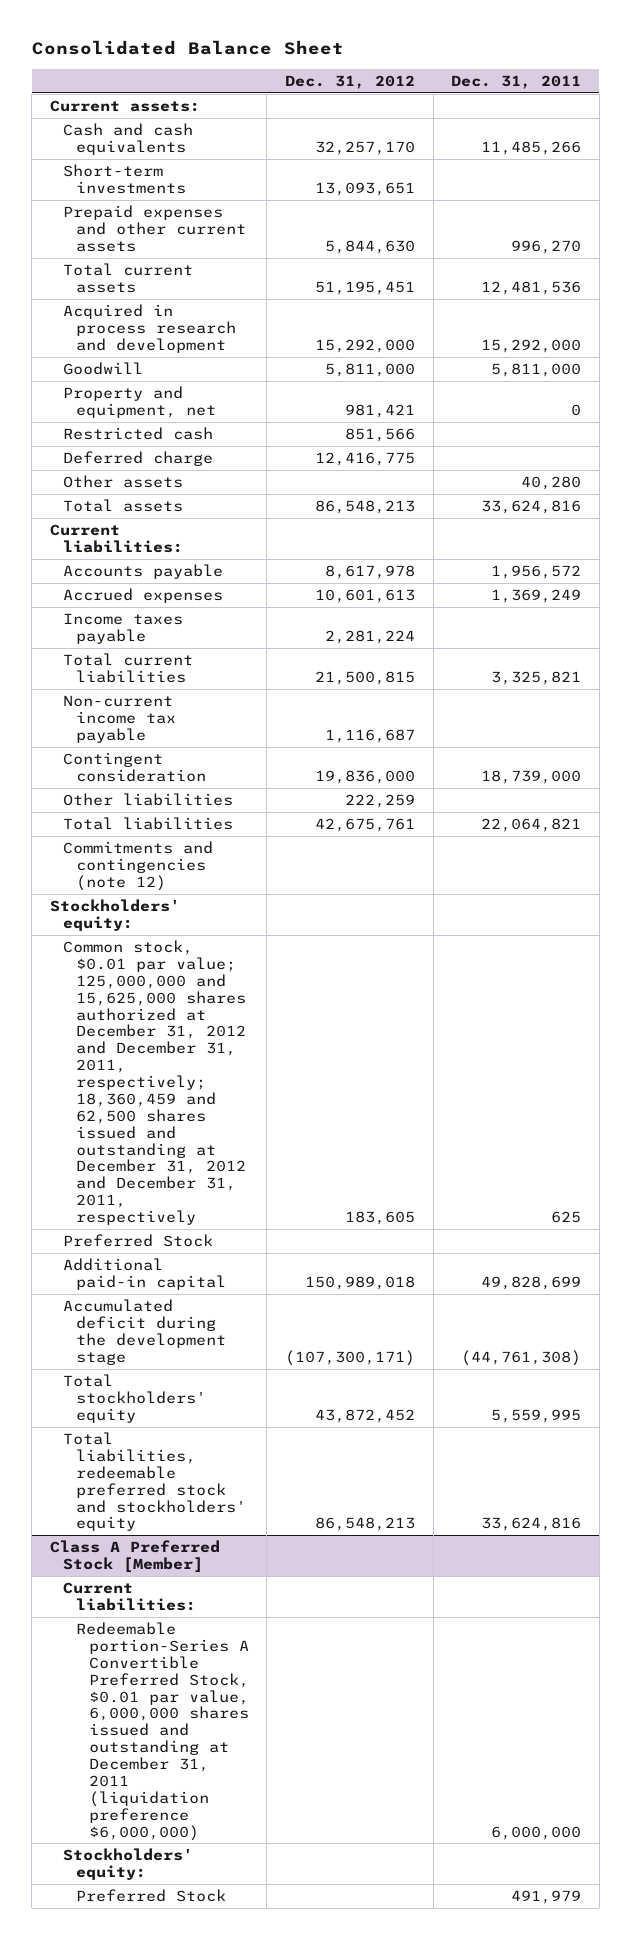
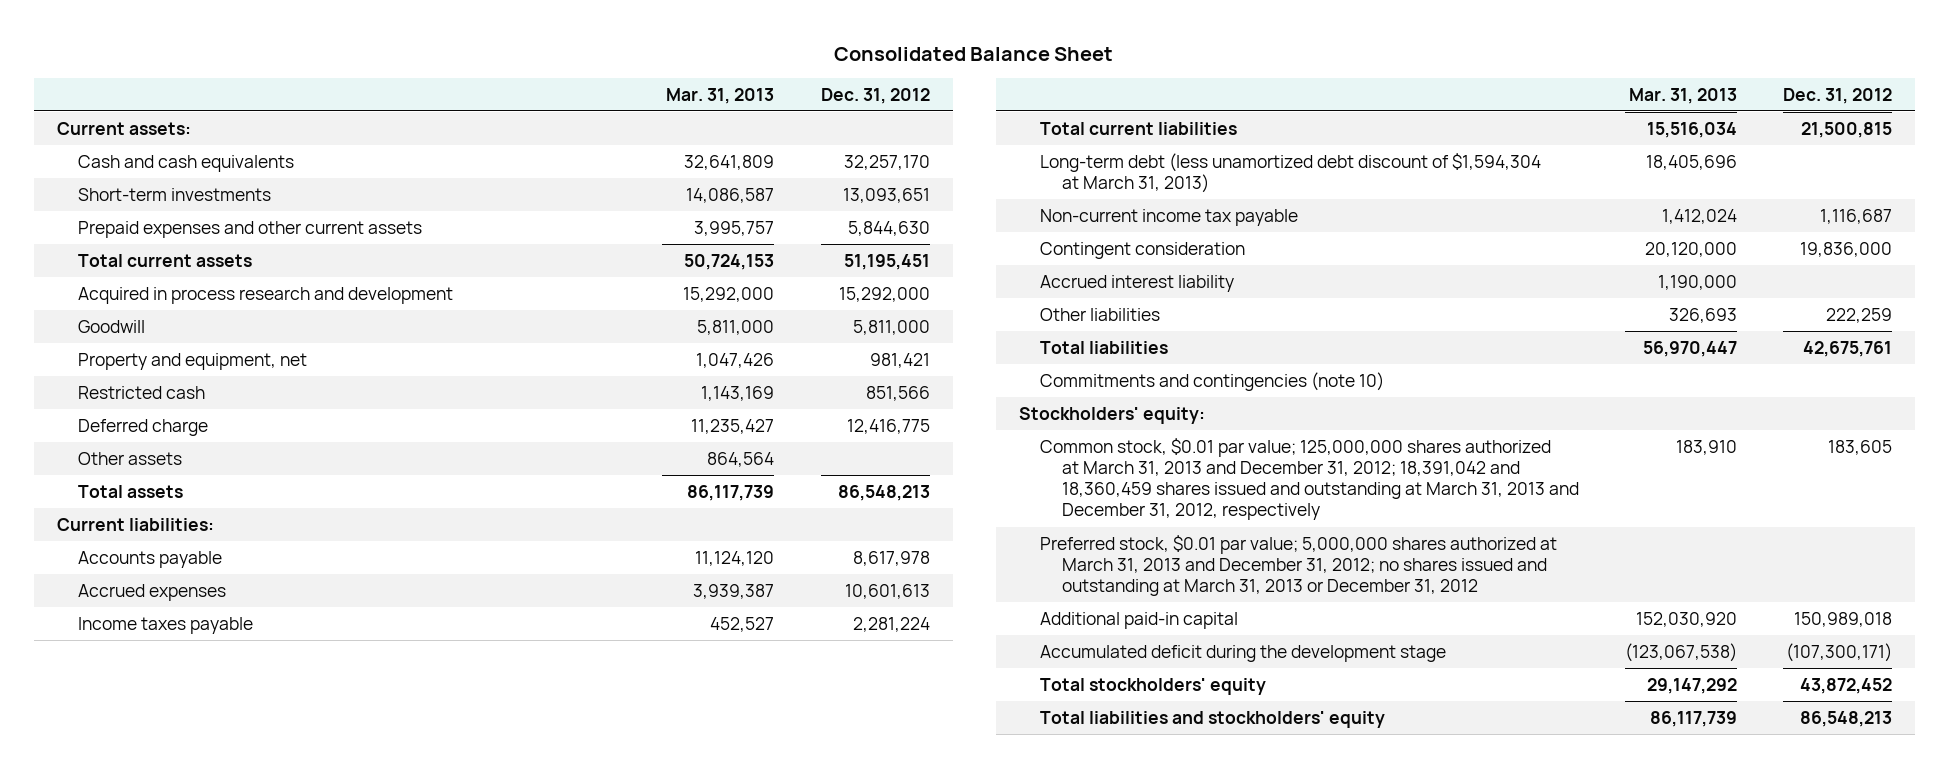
- | Dec. 31, 2012 | Dec. 31, 2011
+ | Mar. 31, 2013 | Dec. 31, 2012
+ Long-term debt (less unamortized debt discount of $1,594,304 at March 31, 2013) | 18,405,696 |
+ Accrued interest liability | 1,190,000 |
- Commitments and contingencies (note 12)
+ Commitments and contingencies (note 10)
- Common stock, $0.01 par value; 125,000,000 and 15,625,000 shares authorized at December 31, 2012 and December 31, 2011, respectively; 18,360,459 and 62,500 shares issued and outstanding at December 31, 2012 and December 31, 2011, respectively | 183,605 | 625
- Preferred Stock
+ Common stock, $0.01 par value; 125,000,000 shares authorized at March 31, 2013 and December 31, 2012; 18,391,042 and 18,360,459 shares issued and outstanding at March 31, 2013 and December 31, 2012, respectively | 183,910 | 183,605
+ Preferred stock, $0.01 par value; 5,000,000 shares authorized at March 31, 2013 and December 31, 2012; no shares issued and outstanding at March 31, 2013 or December 31, 2012
- Total liabilities, redeemable preferred stock and stockholders' equity | 86,548,213 | 33,624,816
- Class A Preferred Stock [Member]
- Current liabilities:
- Redeemable portion-Series A Convertible Preferred Stock, $0.01 par value, 6,000,000 shares issued and outstanding at December 31, 2011 (liquidation preference $6,000,000) | | 6,000,000
- Stockholders' equity:
- Preferred Stock | | 491,979
+ Total liabilities and stockholders' equity | 86,117,739 | 86,548,213

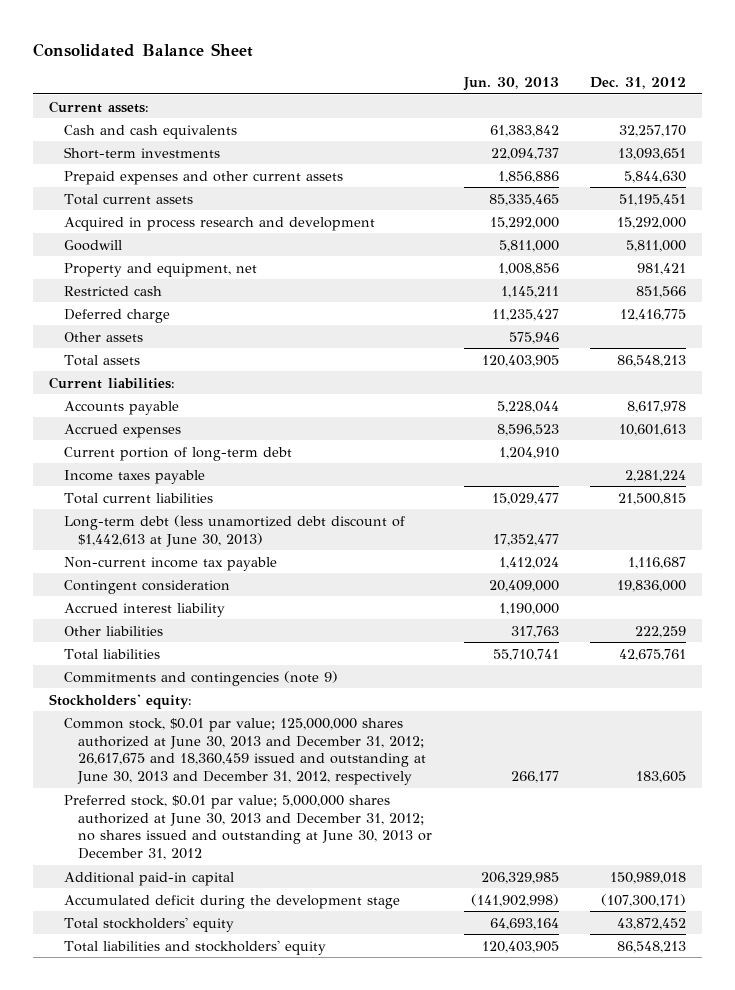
- | Mar. 31, 2013 | Dec. 31, 2012
+ | Jun. 30, 2013 | Dec. 31, 2012
+ Current portion of long-term debt | 1,204,910 |
- Long-term debt (less unamortized debt discount of $1,594,304 at March 31, 2013) | 18,405,696 |
+ Long-term debt (less unamortized debt discount of $1,442,613 at June 30, 2013) | 17,352,477 |
- Commitments and contingencies (note 10)
+ Commitments and contingencies (note 9)
- Common stock, $0.01 par value; 125,000,000 shares authorized at March 31, 2013 and December 31, 2012; 18,391,042 and 18,360,459 shares issued and outstanding at March 31, 2013 and December 31, 2012, respectively | 183,910 | 183,605
- Preferred stock, $0.01 par value; 5,000,000 shares authorized at March 31, 2013 and December 31, 2012; no shares issued and outstanding at March 31, 2013 or December 31, 2012
+ Common stock, $0.01 par value; 125,000,000 shares authorized at June 30, 2013 and December 31, 2012; 26,617,675 and 18,360,459 issued and outstanding at June 30, 2013 and December 31, 2012, respectively | 266,177 | 183,605
+ Preferred stock, $0.01 par value; 5,000,000 shares authorized at June 30, 2013 and December 31, 2012; no shares issued and outstanding at June 30, 2013 or December 31, 2012

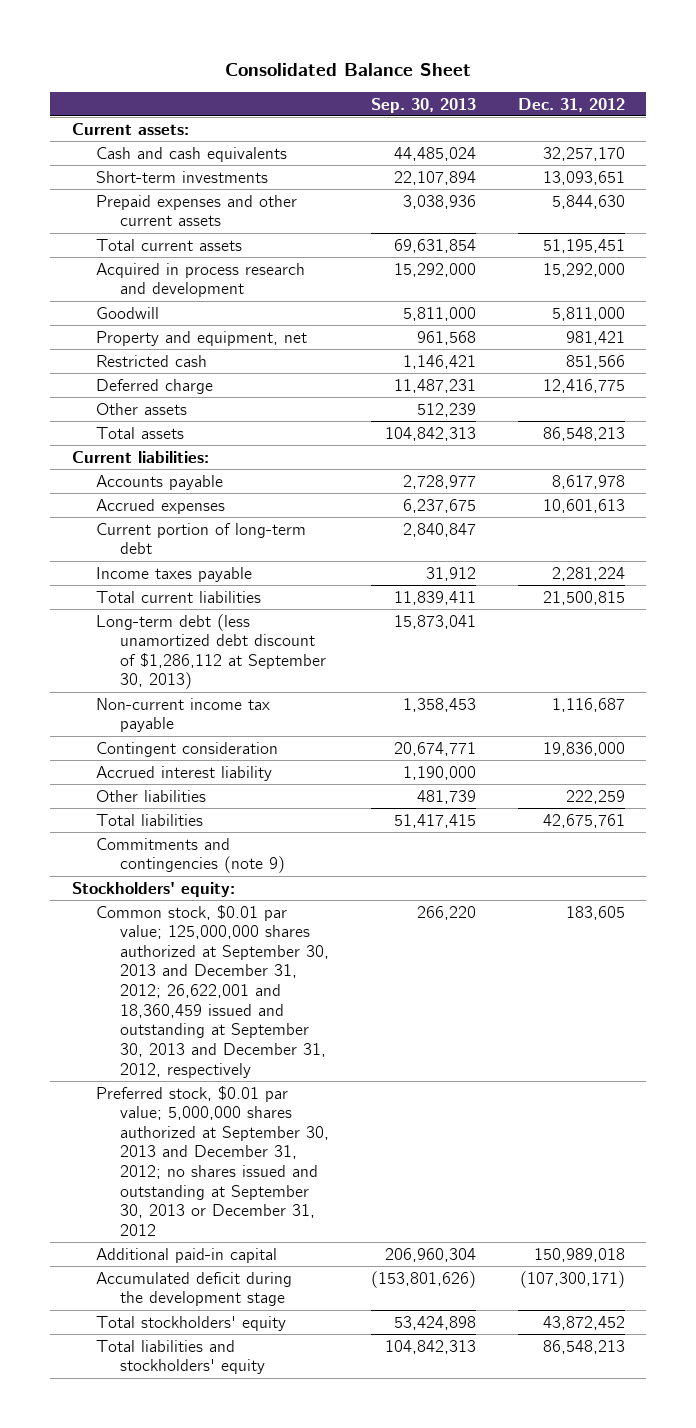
- | Jun. 30, 2013 | Dec. 31, 2012
+ | Sep. 30, 2013 | Dec. 31, 2012
- Long-term debt (less unamortized debt discount of $1,442,613 at June 30, 2013) | 17,352,477 |
+ Long-term debt (less unamortized debt discount of $1,286,112 at September 30, 2013) | 15,873,041 |
- Common stock, $0.01 par value; 125,000,000 shares authorized at June 30, 2013 and December 31, 2012; 26,617,675 and 18,360,459 issued and outstanding at June 30, 2013 and December 31, 2012, respectively | 266,177 | 183,605
- Preferred stock, $0.01 par value; 5,000,000 shares authorized at June 30, 2013 and December 31, 2012; no shares issued and outstanding at June 30, 2013 or December 31, 2012
+ Common stock, $0.01 par value; 125,000,000 shares authorized at September 30, 2013 and December 31, 2012; 26,622,001 and 18,360,459 issued and outstanding at September 30, 2013 and December 31, 2012, respectively | 266,220 | 183,605
+ Preferred stock, $0.01 par value; 5,000,000 shares authorized at September 30, 2013 and December 31, 2012; no shares issued and outstanding at September 30, 2013 or December 31, 2012

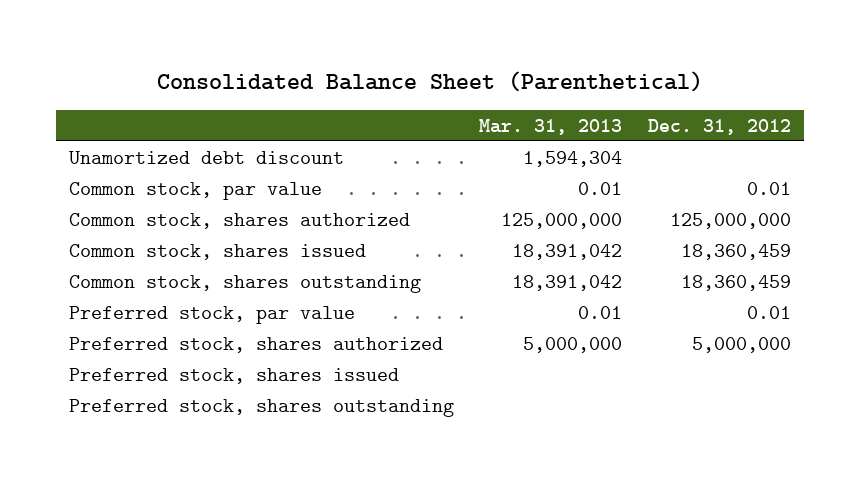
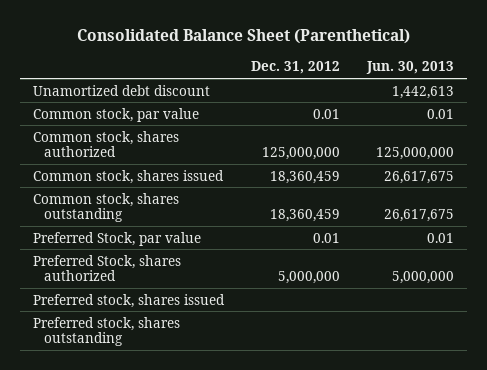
- | Mar. 31, 2013 | Dec. 31, 2012
+ | Dec. 31, 2012 | Jun. 30, 2013
- Preferred stock, par value | 0.01 | 0.01
- Preferred stock, shares authorized | 5,000,000 | 5,000,000
+ Preferred Stock, par value | 0.01 | 0.01
+ Preferred Stock, shares authorized | 5,000,000 | 5,000,000

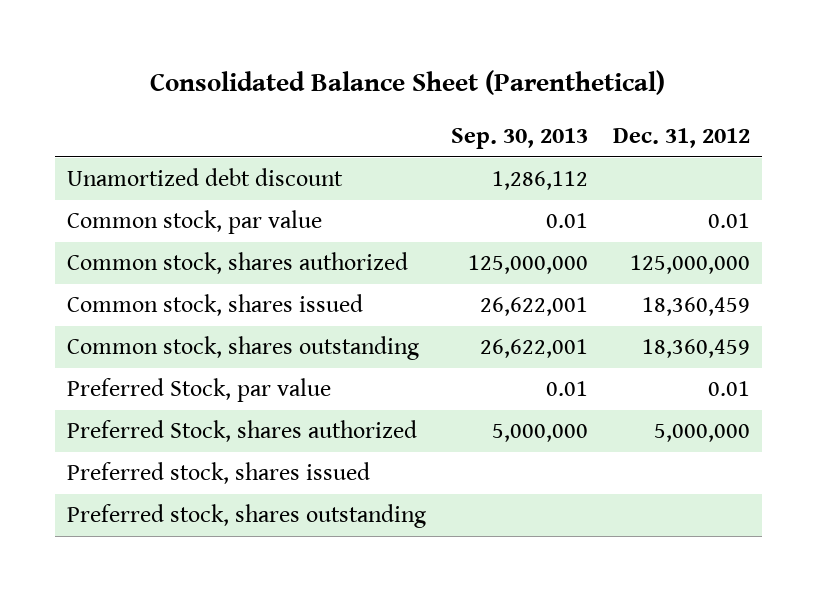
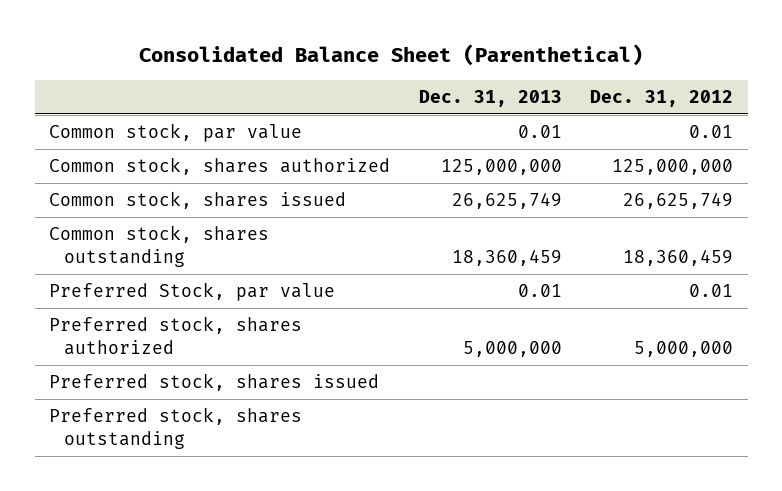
- | Sep. 30, 2013 | Dec. 31, 2012
+ | Dec. 31, 2013 | Dec. 31, 2012
- Unamortized debt discount | 1,286,112 |
- Common stock, shares issued | 26,622,001 | 18,360,459
+ Common stock, shares issued | 26,625,749 | 26,625,749
- Preferred Stock, shares authorized | 5,000,000 | 5,000,000
+ Preferred stock, shares authorized | 5,000,000 | 5,000,000

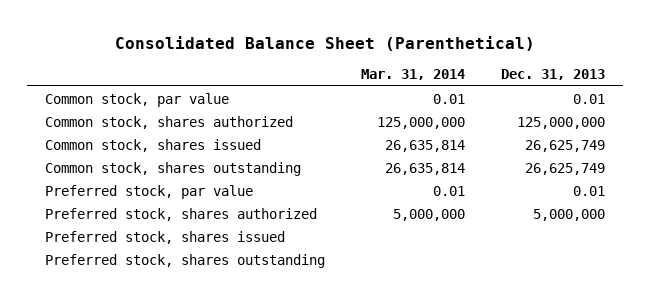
- | Dec. 31, 2013 | Dec. 31, 2012
+ | Mar. 31, 2014 | Dec. 31, 2013
- Common stock, shares outstanding | 18,360,459 | 18,360,459
- Preferred Stock, par value | 0.01 | 0.01
+ Common stock, shares outstanding | 26,635,814 | 26,625,749
+ Preferred stock, par value | 0.01 | 0.01

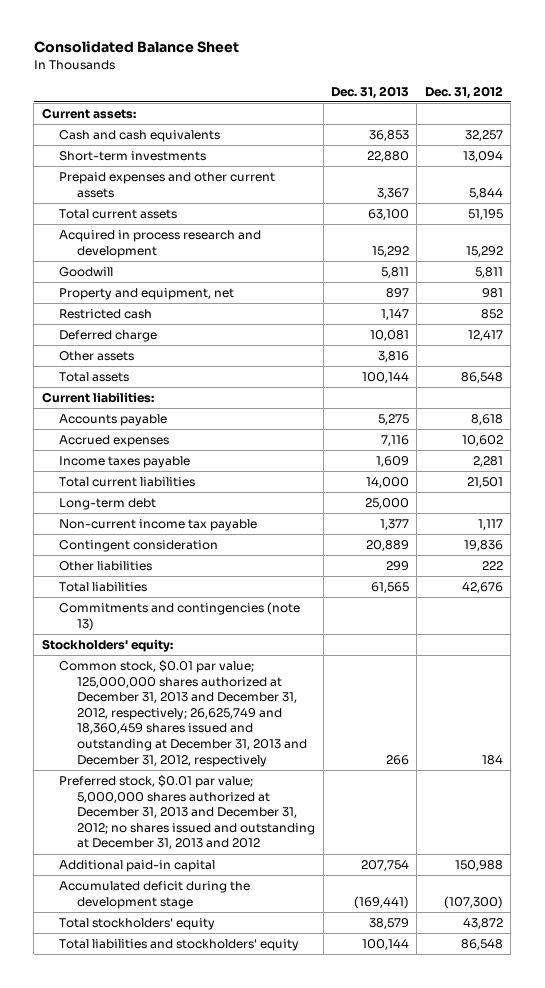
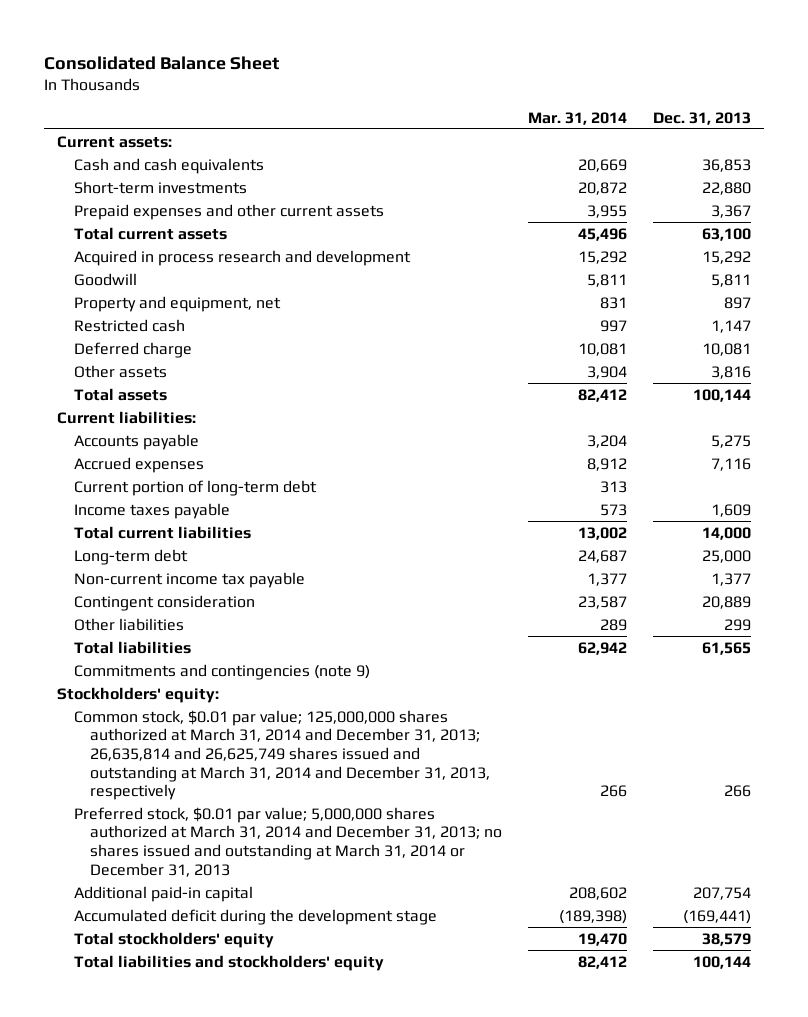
- | Dec. 31, 2013 | Dec. 31, 2012
+ | Mar. 31, 2014 | Dec. 31, 2013
+ Current portion of long-term debt | 313 |
- Commitments and contingencies (note 13)
+ Commitments and contingencies (note 9)
- Common stock, $0.01 par value; 125,000,000 shares authorized at December 31, 2013 and December 31, 2012, respectively; 26,625,749 and 18,360,459 shares issued and outstanding at December 31, 2013 and December 31, 2012, respectively | 266 | 184
- Preferred stock, $0.01 par value; 5,000,000 shares authorized at December 31, 2013 and December 31, 2012; no shares issued and outstanding at December 31, 2013 and 2012
+ Common stock, $0.01 par value; 125,000,000 shares authorized at March 31, 2014 and December 31, 2013; 26,635,814 and 26,625,749 shares issued and outstanding at March 31, 2014 and December 31, 2013, respectively | 266 | 266
+ Preferred stock, $0.01 par value; 5,000,000 shares authorized at March 31, 2014 and December 31, 2013; no shares issued and outstanding at March 31, 2014 or December 31, 2013

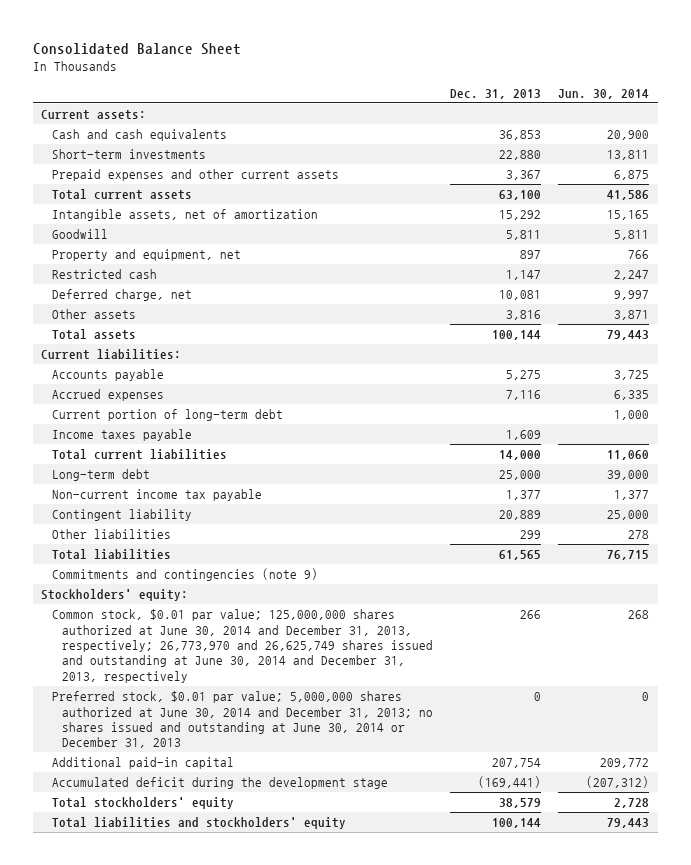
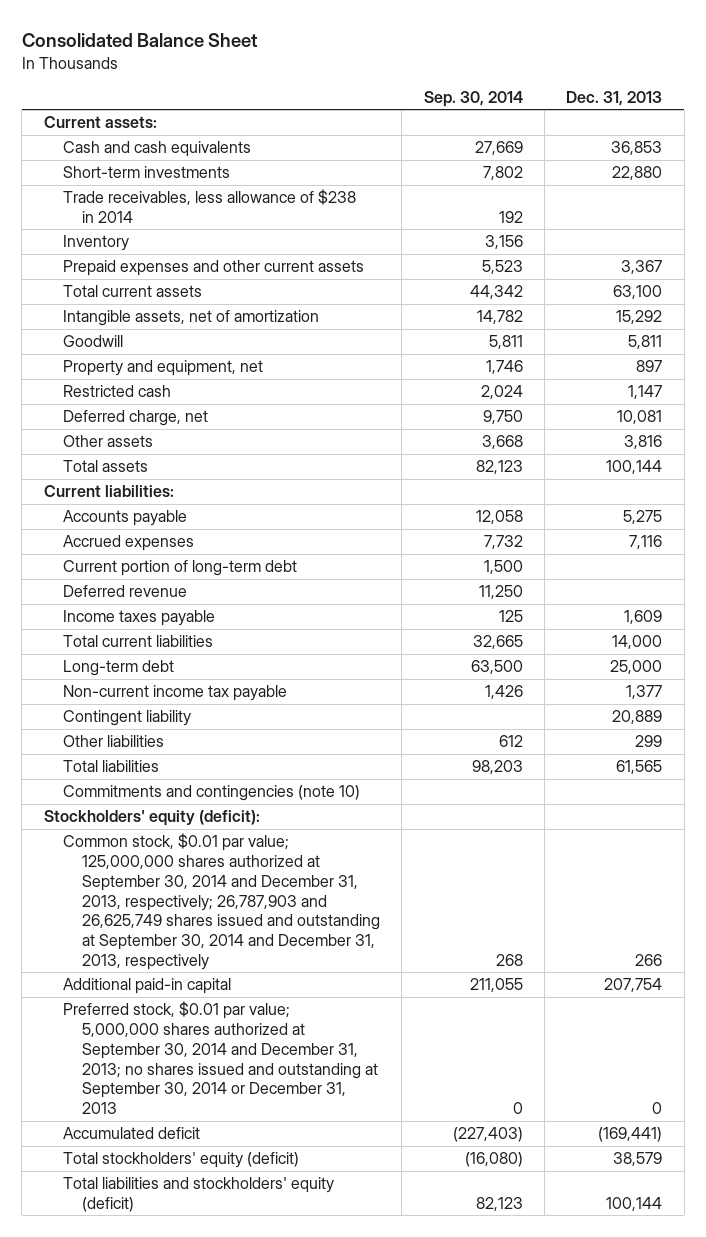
- | Dec. 31, 2013 | Jun. 30, 2014
+ | Sep. 30, 2014 | Dec. 31, 2013
+ Trade receivables, less allowance of $238 in 2014 | 192 |
+ Inventory | 3,156 |
+ Deferred revenue | 11,250 |
- Commitments and contingencies (note 9)
- Stockholders' equity:
- Common stock, $0.01 par value; 125,000,000 shares authorized at June 30, 2014 and December 31, 2013, respectively; 26,773,970 and 26,625,749 shares issued and outstanding at June 30, 2014 and December 31, 2013, respectively | 266 | 268
- Preferred stock, $0.01 par value; 5,000,000 shares authorized at June 30, 2014 and December 31, 2013; no shares issued and outstanding at June 30, 2014 or December 31, 2013 | 0 | 0
+ Commitments and contingencies (note 10)
+ Stockholders' equity (deficit):
+ Common stock, $0.01 par value; 125,000,000 shares authorized at September 30, 2014 and December 31, 2013, respectively; 26,787,903 and 26,625,749 shares issued and outstanding at September 30, 2014 and December 31, 2013, respectively | 268 | 266
- Accumulated deficit during the development stage | (169,441) | (207,312)
- Total stockholders' equity | 38,579 | 2,728
- Total liabilities and stockholders' equity | 100,144 | 79,443
+ Preferred stock, $0.01 par value; 5,000,000 shares authorized at September 30, 2014 and December 31, 2013; no shares issued and outstanding at September 30, 2014 or December 31, 2013 | 0 | 0
+ Accumulated deficit | (227,403) | (169,441)
+ Total stockholders' equity (deficit) | (16,080) | 38,579
+ Total liabilities and stockholders' equity (deficit) | 82,123 | 100,144

